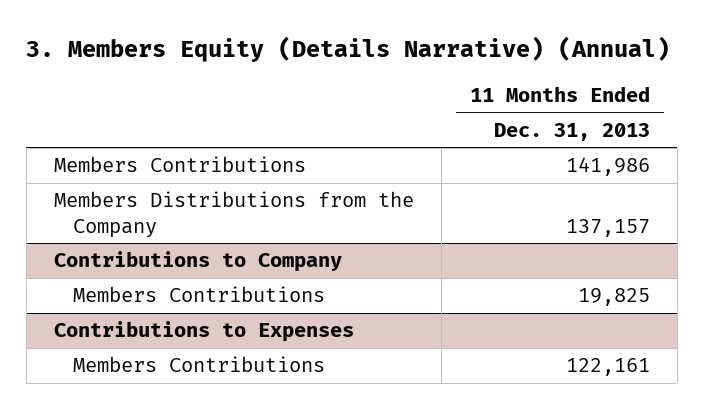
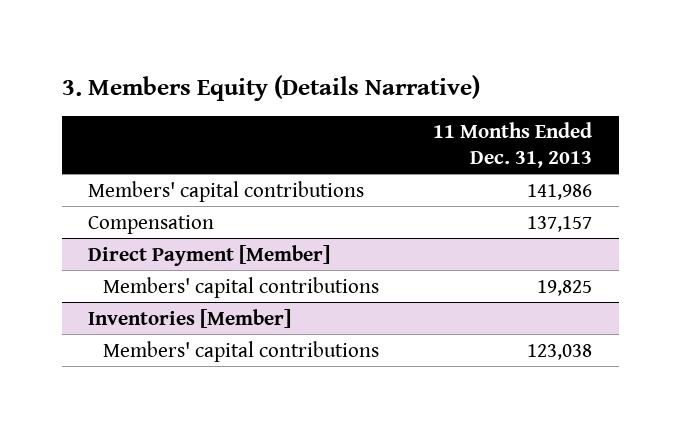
- 3. Members Equity (Details Narrative) (Annual)
+ 3. Members Equity (Details Narrative)
- Members Contributions | 141,986
- Members Distributions from the Company | 137,157
- Contributions to Company
- Members Contributions | 19,825
- Contributions to Expenses
- Members Contributions | 122,161
+ Members' capital contributions | 141,986
+ Compensation | 137,157
+ Direct Payment [Member]
+ Members' capital contributions | 19,825
+ Inventories [Member]
+ Members' capital contributions | 123,038

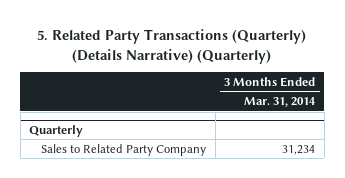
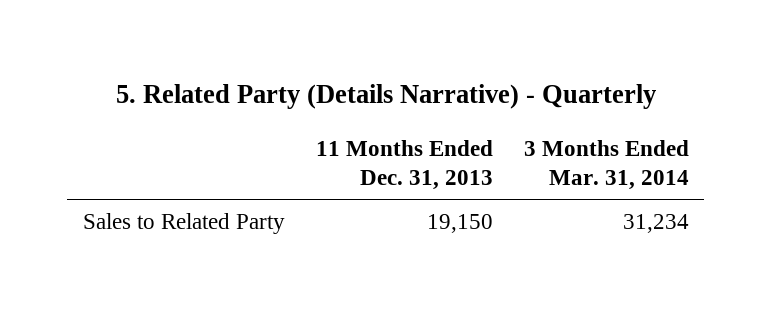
- 5. Related Party Transactions (Quarterly) (Details Narrative) (Quarterly)
+ 5. Related Party (Details Narrative) - Quarterly
- | 3 Months Ended Mar. 31, 2014
+ | 11 Months Ended Dec. 31, 2013 | 3 Months Ended Mar. 31, 2014
- Quarterly
- Sales to Related Party Company | 31,234
+ Sales to Related Party | 19,150 | 31,234

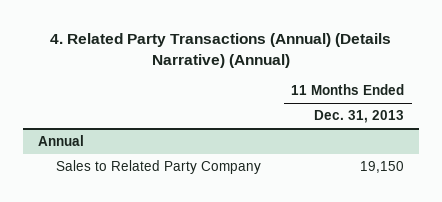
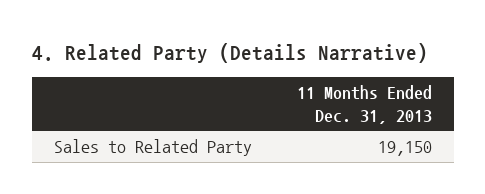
- 4. Related Party Transactions (Annual) (Details Narrative) (Annual)
+ 4. Related Party (Details Narrative)
- Annual
- Sales to Related Party Company | 19,150
+ Sales to Related Party | 19,150

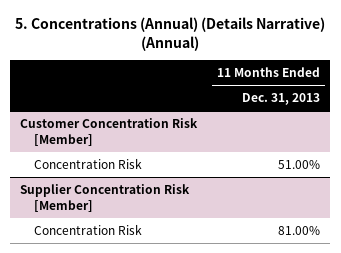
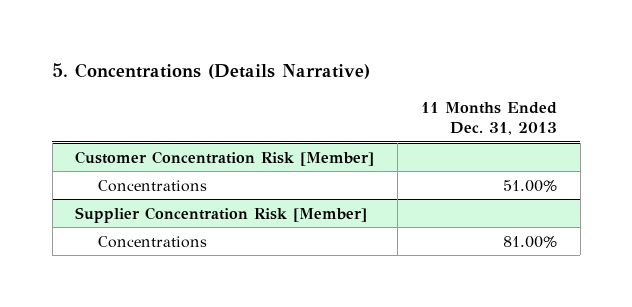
- 5. Concentrations (Annual) (Details Narrative) (Annual)
+ 5. Concentrations (Details Narrative)
@ Customer Concentration Risk [Member]
- Concentration Risk | 51.00%
+ Concentrations | 51.00%
@ Supplier Concentration Risk [Member]
- Concentration Risk | 81.00%
+ Concentrations | 81.00%

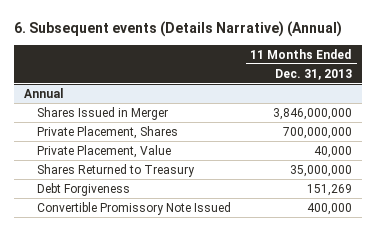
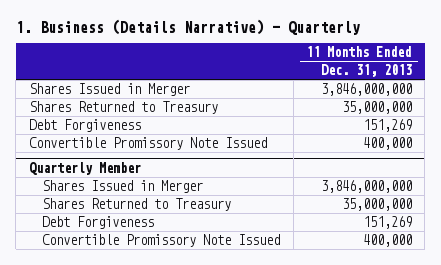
- 6. Subsequent events (Details Narrative) (Annual)
+ 1. Business (Details Narrative) - Quarterly
- Annual
- Private Placement, Shares | 700,000,000
- Private Placement, Value | 40,000
+ Quarterly Member
+ Shares Issued in Merger | 3,846,000,000
+ Shares Returned to Treasury | 35,000,000
+ Debt Forgiveness | 151,269
+ Convertible Promissory Note Issued | 400,000

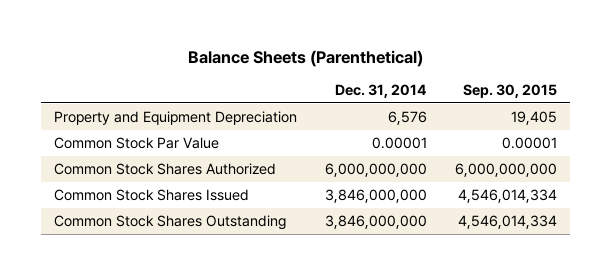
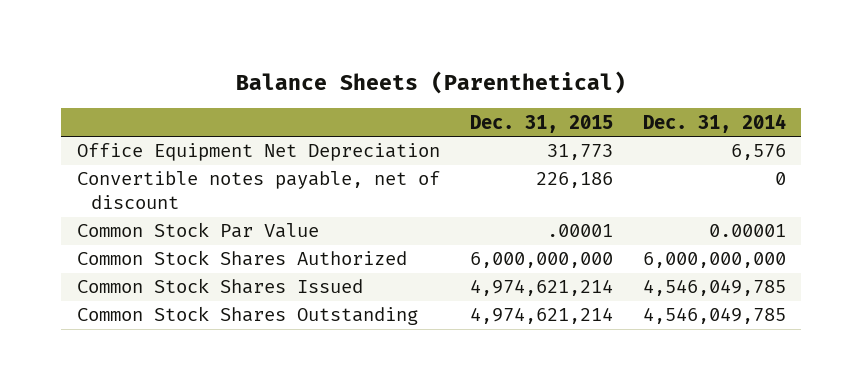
- | Dec. 31, 2014 | Sep. 30, 2015
+ | Dec. 31, 2015 | Dec. 31, 2014
- Property and Equipment Depreciation | 6,576 | 19,405
+ Office Equipment Net Depreciation | 31,773 | 6,576
+ Convertible notes payable, net of discount | 226,186 | 0
- Common Stock Shares Issued | 3,846,000,000 | 4,546,014,334
- Common Stock Shares Outstanding | 3,846,000,000 | 4,546,014,334
+ Common Stock Shares Issued | 4,974,621,214 | 4,546,049,785
+ Common Stock Shares Outstanding | 4,974,621,214 | 4,546,049,785

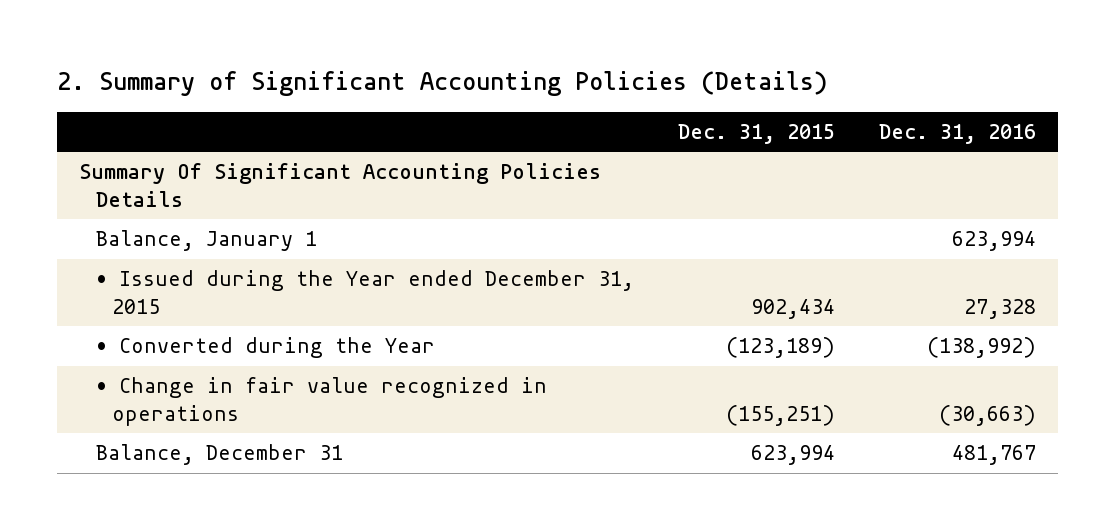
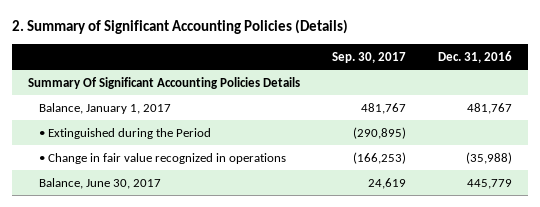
- | Dec. 31, 2015 | Dec. 31, 2016
+ | Sep. 30, 2017 | Dec. 31, 2016
- Balance, January 1 | | 623,994
- • Issued during the Year ended December 31, 2015 | 902,434 | 27,328
- • Converted during the Year | (123,189) | (138,992)
- • Change in fair value recognized in operations | (155,251) | (30,663)
- Balance, December 31 | 623,994 | 481,767
+ Balance, January 1, 2017 | 481,767 | 481,767
+ • Extinguished during the Period | (290,895) |
+ • Change in fair value recognized in operations | (166,253) | (35,988)
+ Balance, June 30, 2017 | 24,619 | 445,779

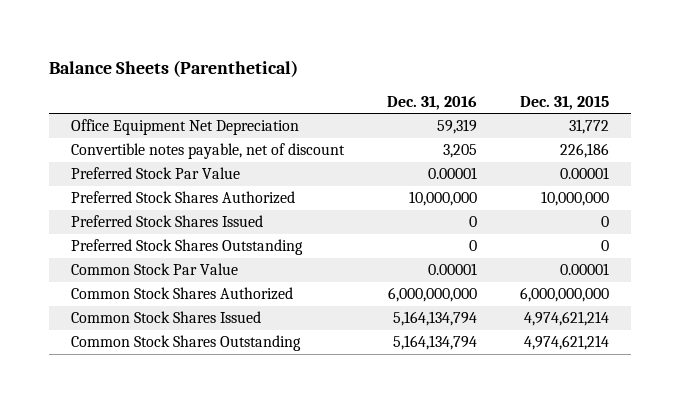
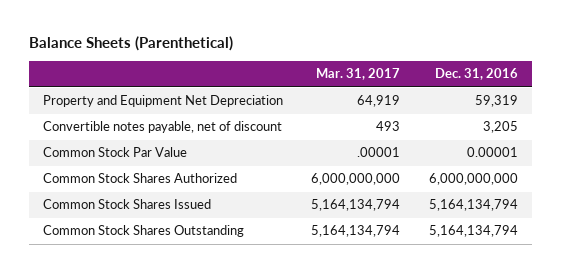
- | Dec. 31, 2016 | Dec. 31, 2015
+ | Mar. 31, 2017 | Dec. 31, 2016
- Office Equipment Net Depreciation | 59,319 | 31,772
+ Property and Equipment Net Depreciation | 64,919 | 59,319
- Preferred Stock Par Value | 0.00001 | 0.00001
- Preferred Stock Shares Authorized | 10,000,000 | 10,000,000
- Preferred Stock Shares Issued | 0 | 0
- Preferred Stock Shares Outstanding | 0 | 0

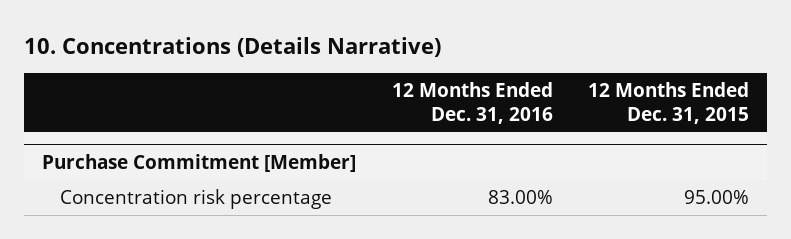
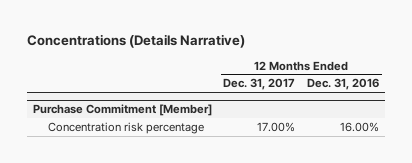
- 10. Concentrations (Details Narrative)
+ Concentrations (Details Narrative)
- | 12 Months Ended Dec. 31, 2016 | 12 Months Ended Dec. 31, 2015
+ | 12 Months Ended Dec. 31, 2017 | 12 Months Ended Dec. 31, 2016
@ Purchase Commitment [Member]
- Concentration risk percentage | 83.00% | 95.00%
+ Concentration risk percentage | 17.00% | 16.00%

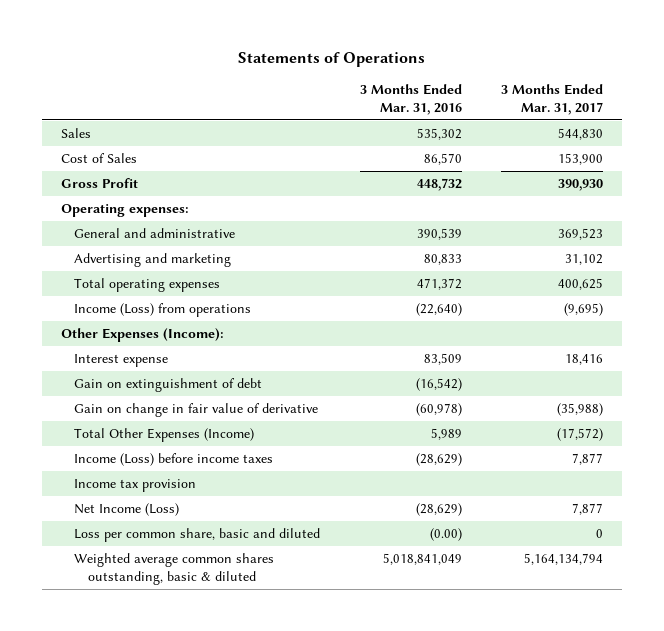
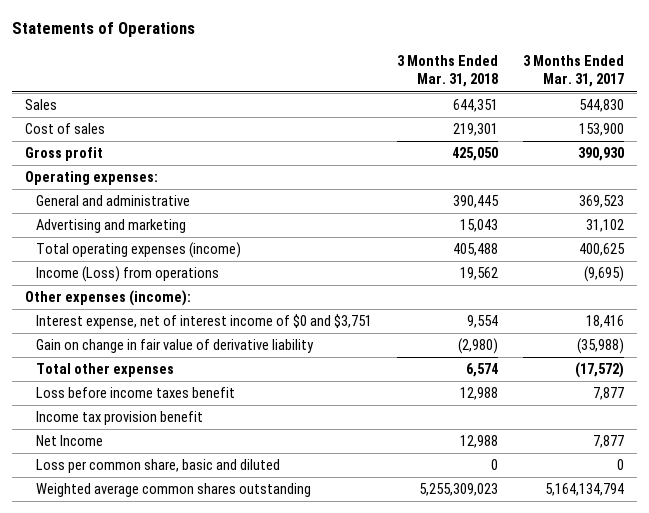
- | 3 Months Ended Mar. 31, 2016 | 3 Months Ended Mar. 31, 2017
+ | 3 Months Ended Mar. 31, 2018 | 3 Months Ended Mar. 31, 2017
- Cost of Sales | 86,570 | 153,900
- Gross Profit | 448,732 | 390,930
+ Cost of sales | 219,301 | 153,900
+ Gross profit | 425,050 | 390,930
- Total operating expenses | 471,372 | 400,625
+ Total operating expenses (income) | 405,488 | 400,625
- Other Expenses (Income):
- Interest expense | 83,509 | 18,416
- Gain on extinguishment of debt | (16,542) |
- Gain on change in fair value of derivative | (60,978) | (35,988)
- Total Other Expenses (Income) | 5,989 | (17,572)
- Income (Loss) before income taxes | (28,629) | 7,877
- Income tax provision
- Net Income (Loss) | (28,629) | 7,877
+ Other expenses (income):
+ Interest expense, net of interest income of $0 and $3,751 | 9,554 | 18,416
+ Gain on change in fair value of derivative liability | (2,980) | (35,988)
+ Total other expenses | 6,574 | (17,572)
+ Loss before income taxes benefit | 12,988 | 7,877
+ Income tax provision benefit
+ Net Income | 12,988 | 7,877
- Weighted average common shares outstanding, basic & diluted | 5,018,841,049 | 5,164,134,794
+ Weighted average common shares outstanding | 5,255,309,023 | 5,164,134,794

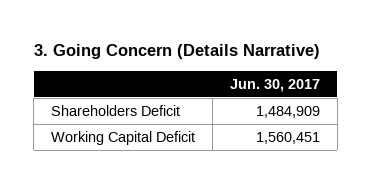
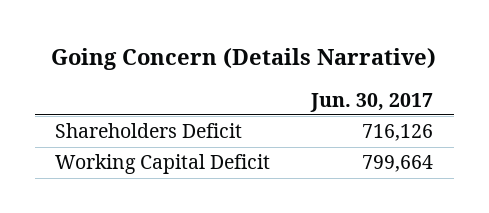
- 3. Going Concern (Details Narrative)
+ Going Concern (Details Narrative)
- Shareholders Deficit | 1,484,909
- Working Capital Deficit | 1,560,451
+ Shareholders Deficit | 716,126
+ Working Capital Deficit | 799,664

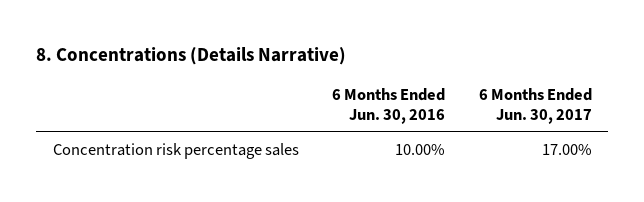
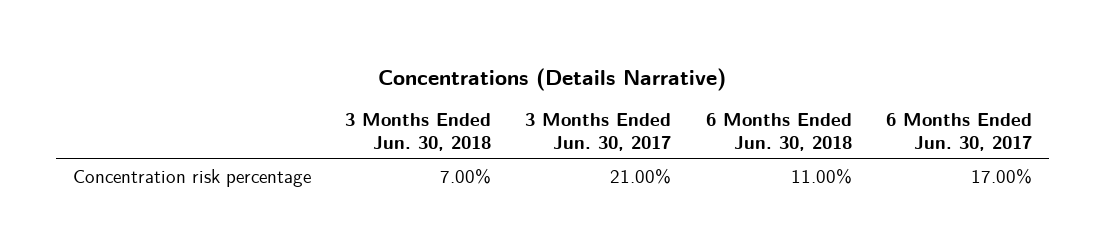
- 8. Concentrations (Details Narrative)
+ Concentrations (Details Narrative)
- | 6 Months Ended Jun. 30, 2016 | 6 Months Ended Jun. 30, 2017
+ | 3 Months Ended Jun. 30, 2018 | 3 Months Ended Jun. 30, 2017 | 6 Months Ended Jun. 30, 2018 | 6 Months Ended Jun. 30, 2017
- Concentration risk percentage sales | 10.00% | 17.00%
+ Concentration risk percentage | 7.00% | 21.00% | 11.00% | 17.00%

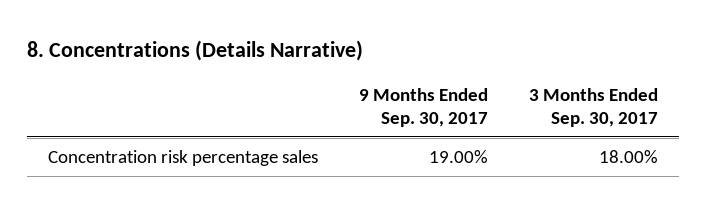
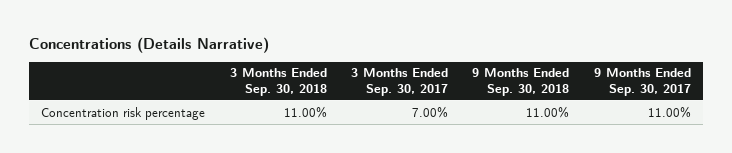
- 8. Concentrations (Details Narrative)
+ Concentrations (Details Narrative)
- | 9 Months Ended Sep. 30, 2017 | 3 Months Ended Sep. 30, 2017
+ | 3 Months Ended Sep. 30, 2018 | 3 Months Ended Sep. 30, 2017 | 9 Months Ended Sep. 30, 2018 | 9 Months Ended Sep. 30, 2017
- Concentration risk percentage sales | 19.00% | 18.00%
+ Concentration risk percentage | 11.00% | 7.00% | 11.00% | 11.00%

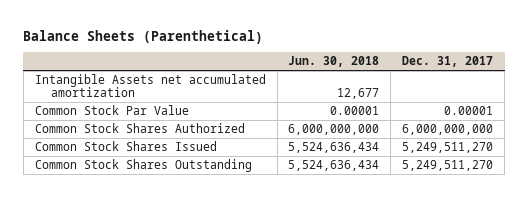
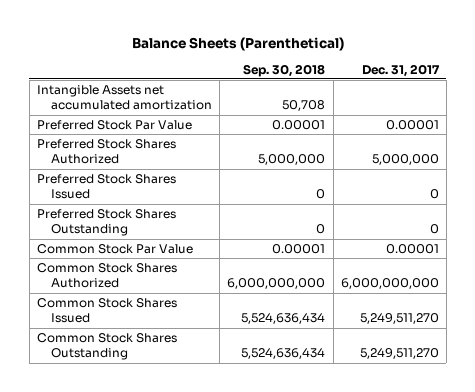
- | Jun. 30, 2018 | Dec. 31, 2017
+ | Sep. 30, 2018 | Dec. 31, 2017
+ Preferred Stock Par Value | 0.00001 | 0.00001
+ Preferred Stock Shares Authorized | 5,000,000 | 5,000,000
+ Preferred Stock Shares Issued | 0 | 0
+ Preferred Stock Shares Outstanding | 0 | 0

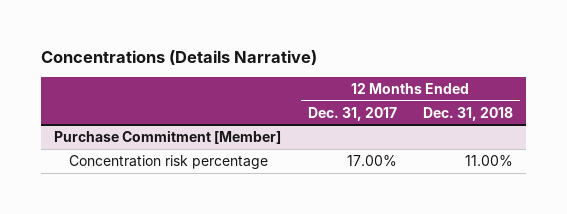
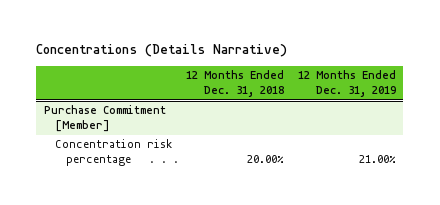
- | 12 Months Ended Dec. 31, 2017 | 12 Months Ended Dec. 31, 2018
+ | 12 Months Ended Dec. 31, 2018 | 12 Months Ended Dec. 31, 2019
@ Purchase Commitment [Member]
- Concentration risk percentage | 17.00% | 11.00%
+ Concentration risk percentage | 20.00% | 21.00%

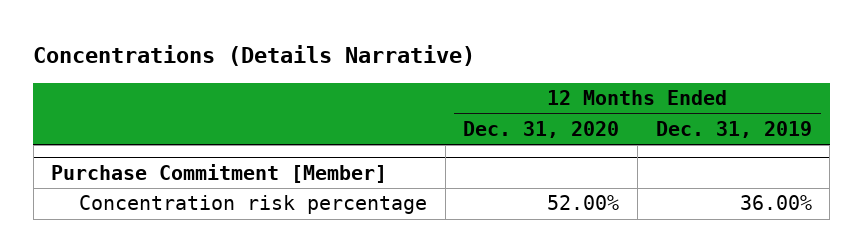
- | 12 Months Ended Dec. 31, 2018 | 12 Months Ended Dec. 31, 2019
+ | 12 Months Ended Dec. 31, 2020 | 12 Months Ended Dec. 31, 2019
@ Purchase Commitment [Member]
- Concentration risk percentage | 20.00% | 21.00%
+ Concentration risk percentage | 52.00% | 36.00%

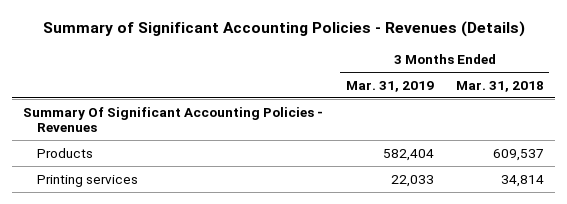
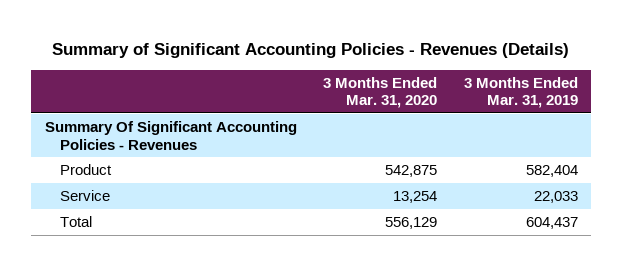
- | 3 Months Ended Mar. 31, 2019 | 3 Months Ended Mar. 31, 2018
+ | 3 Months Ended Mar. 31, 2020 | 3 Months Ended Mar. 31, 2019
- Products | 582,404 | 609,537
- Printing services | 22,033 | 34,814
+ Product | 542,875 | 582,404
+ Service | 13,254 | 22,033
+ Total | 556,129 | 604,437

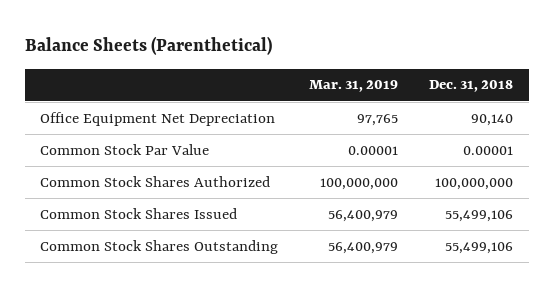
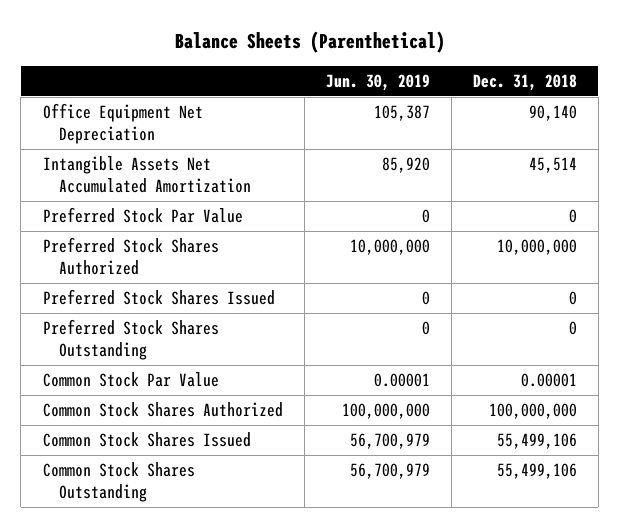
- | Mar. 31, 2019 | Dec. 31, 2018
+ | Jun. 30, 2019 | Dec. 31, 2018
+ Intangible Assets Net Accumulated Amortization | 85,920 | 45,514
+ Preferred Stock Par Value | 0 | 0
+ Preferred Stock Shares Authorized | 10,000,000 | 10,000,000
+ Preferred Stock Shares Issued | 0 | 0
+ Preferred Stock Shares Outstanding | 0 | 0

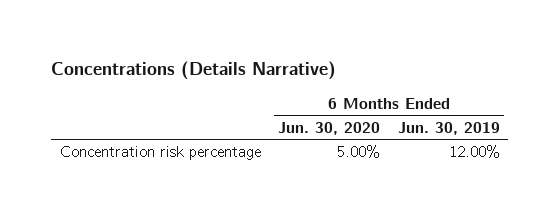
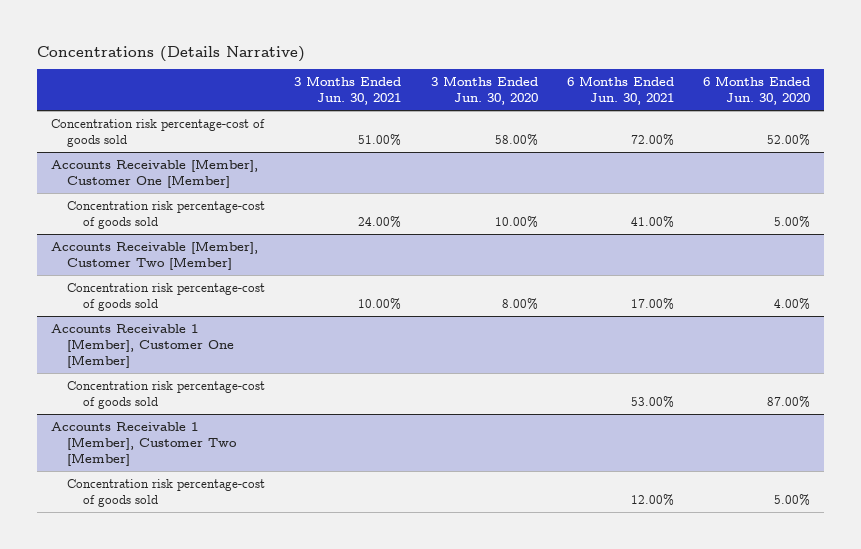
- | 6 Months Ended Jun. 30, 2020 | 6 Months Ended Jun. 30, 2019
+ | 3 Months Ended Jun. 30, 2021 | 3 Months Ended Jun. 30, 2020 | 6 Months Ended Jun. 30, 2021 | 6 Months Ended Jun. 30, 2020
- Concentration risk percentage | 5.00% | 12.00%
+ Concentration risk percentage-cost of goods sold | 51.00% | 58.00% | 72.00% | 52.00%
+ Accounts Receivable [Member], Customer One [Member]
+ Concentration risk percentage-cost of goods sold | 24.00% | 10.00% | 41.00% | 5.00%
+ Accounts Receivable [Member], Customer Two [Member]
+ Concentration risk percentage-cost of goods sold | 10.00% | 8.00% | 17.00% | 4.00%
+ Accounts Receivable 1 [Member], Customer One [Member]
+ Concentration risk percentage-cost of goods sold | | | 53.00% | 87.00%
+ Accounts Receivable 1 [Member], Customer Two [Member]
+ Concentration risk percentage-cost of goods sold | | | 12.00% | 5.00%

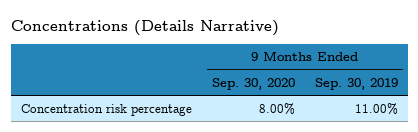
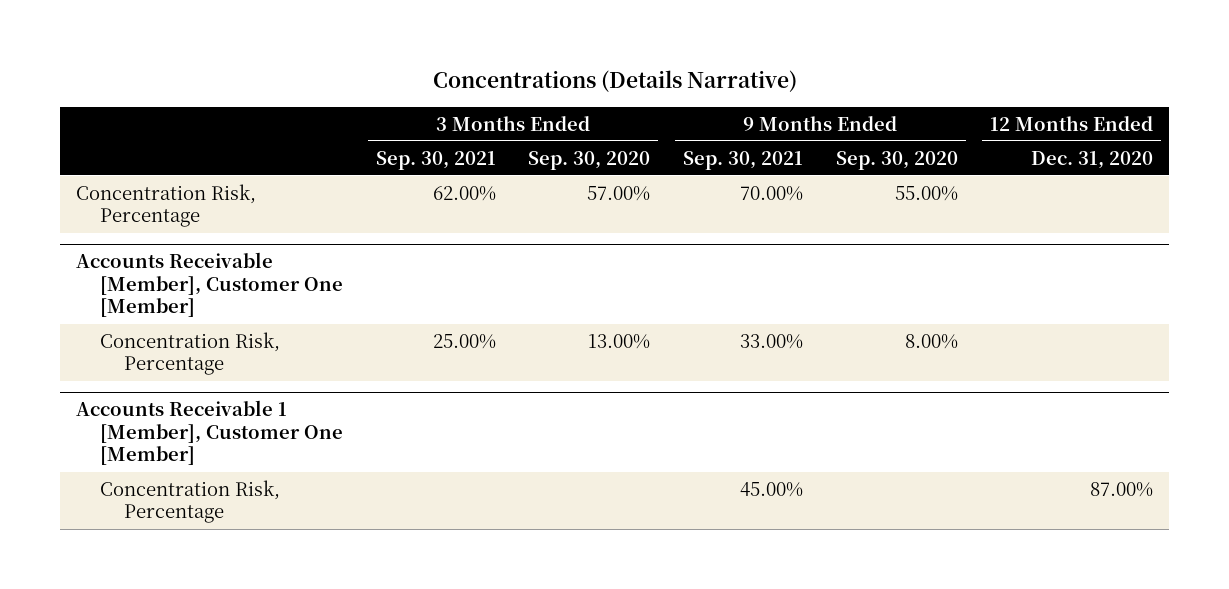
- | 9 Months Ended Sep. 30, 2020 | 9 Months Ended Sep. 30, 2019
+ | 3 Months Ended Sep. 30, 2021 | 3 Months Ended Sep. 30, 2020 | 9 Months Ended Sep. 30, 2021 | 9 Months Ended Sep. 30, 2020 | 12 Months Ended Dec. 31, 2020
- Concentration risk percentage | 8.00% | 11.00%
+ Concentration Risk, Percentage | 62.00% | 57.00% | 70.00% | 55.00% |
+ Accounts Receivable [Member], Customer One [Member]
+ Concentration Risk, Percentage | 25.00% | 13.00% | 33.00% | 8.00% |
+ Accounts Receivable 1 [Member], Customer One [Member]
+ Concentration Risk, Percentage | | | 45.00% | | 87.00%

